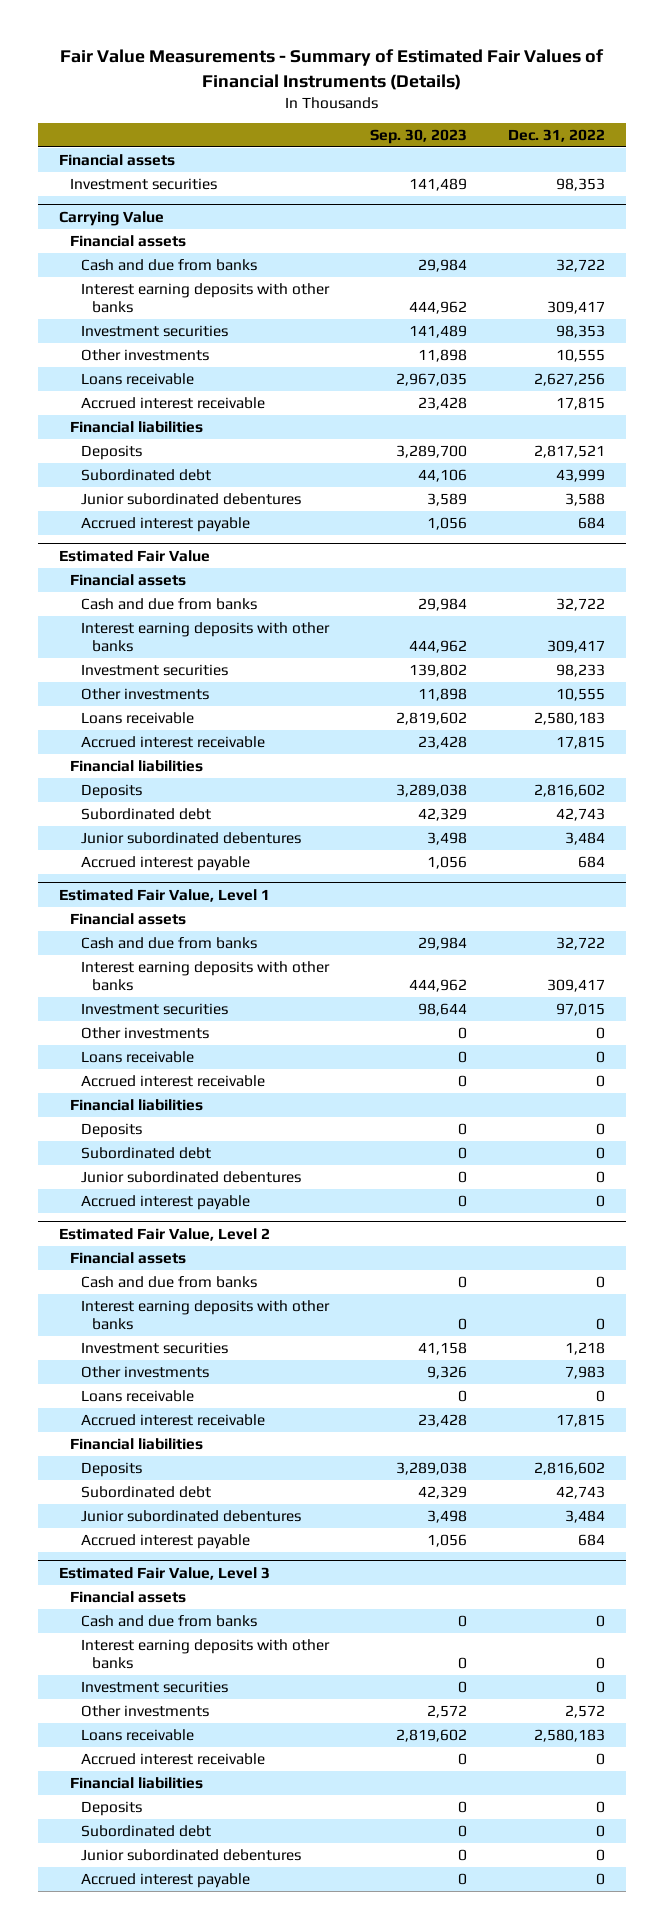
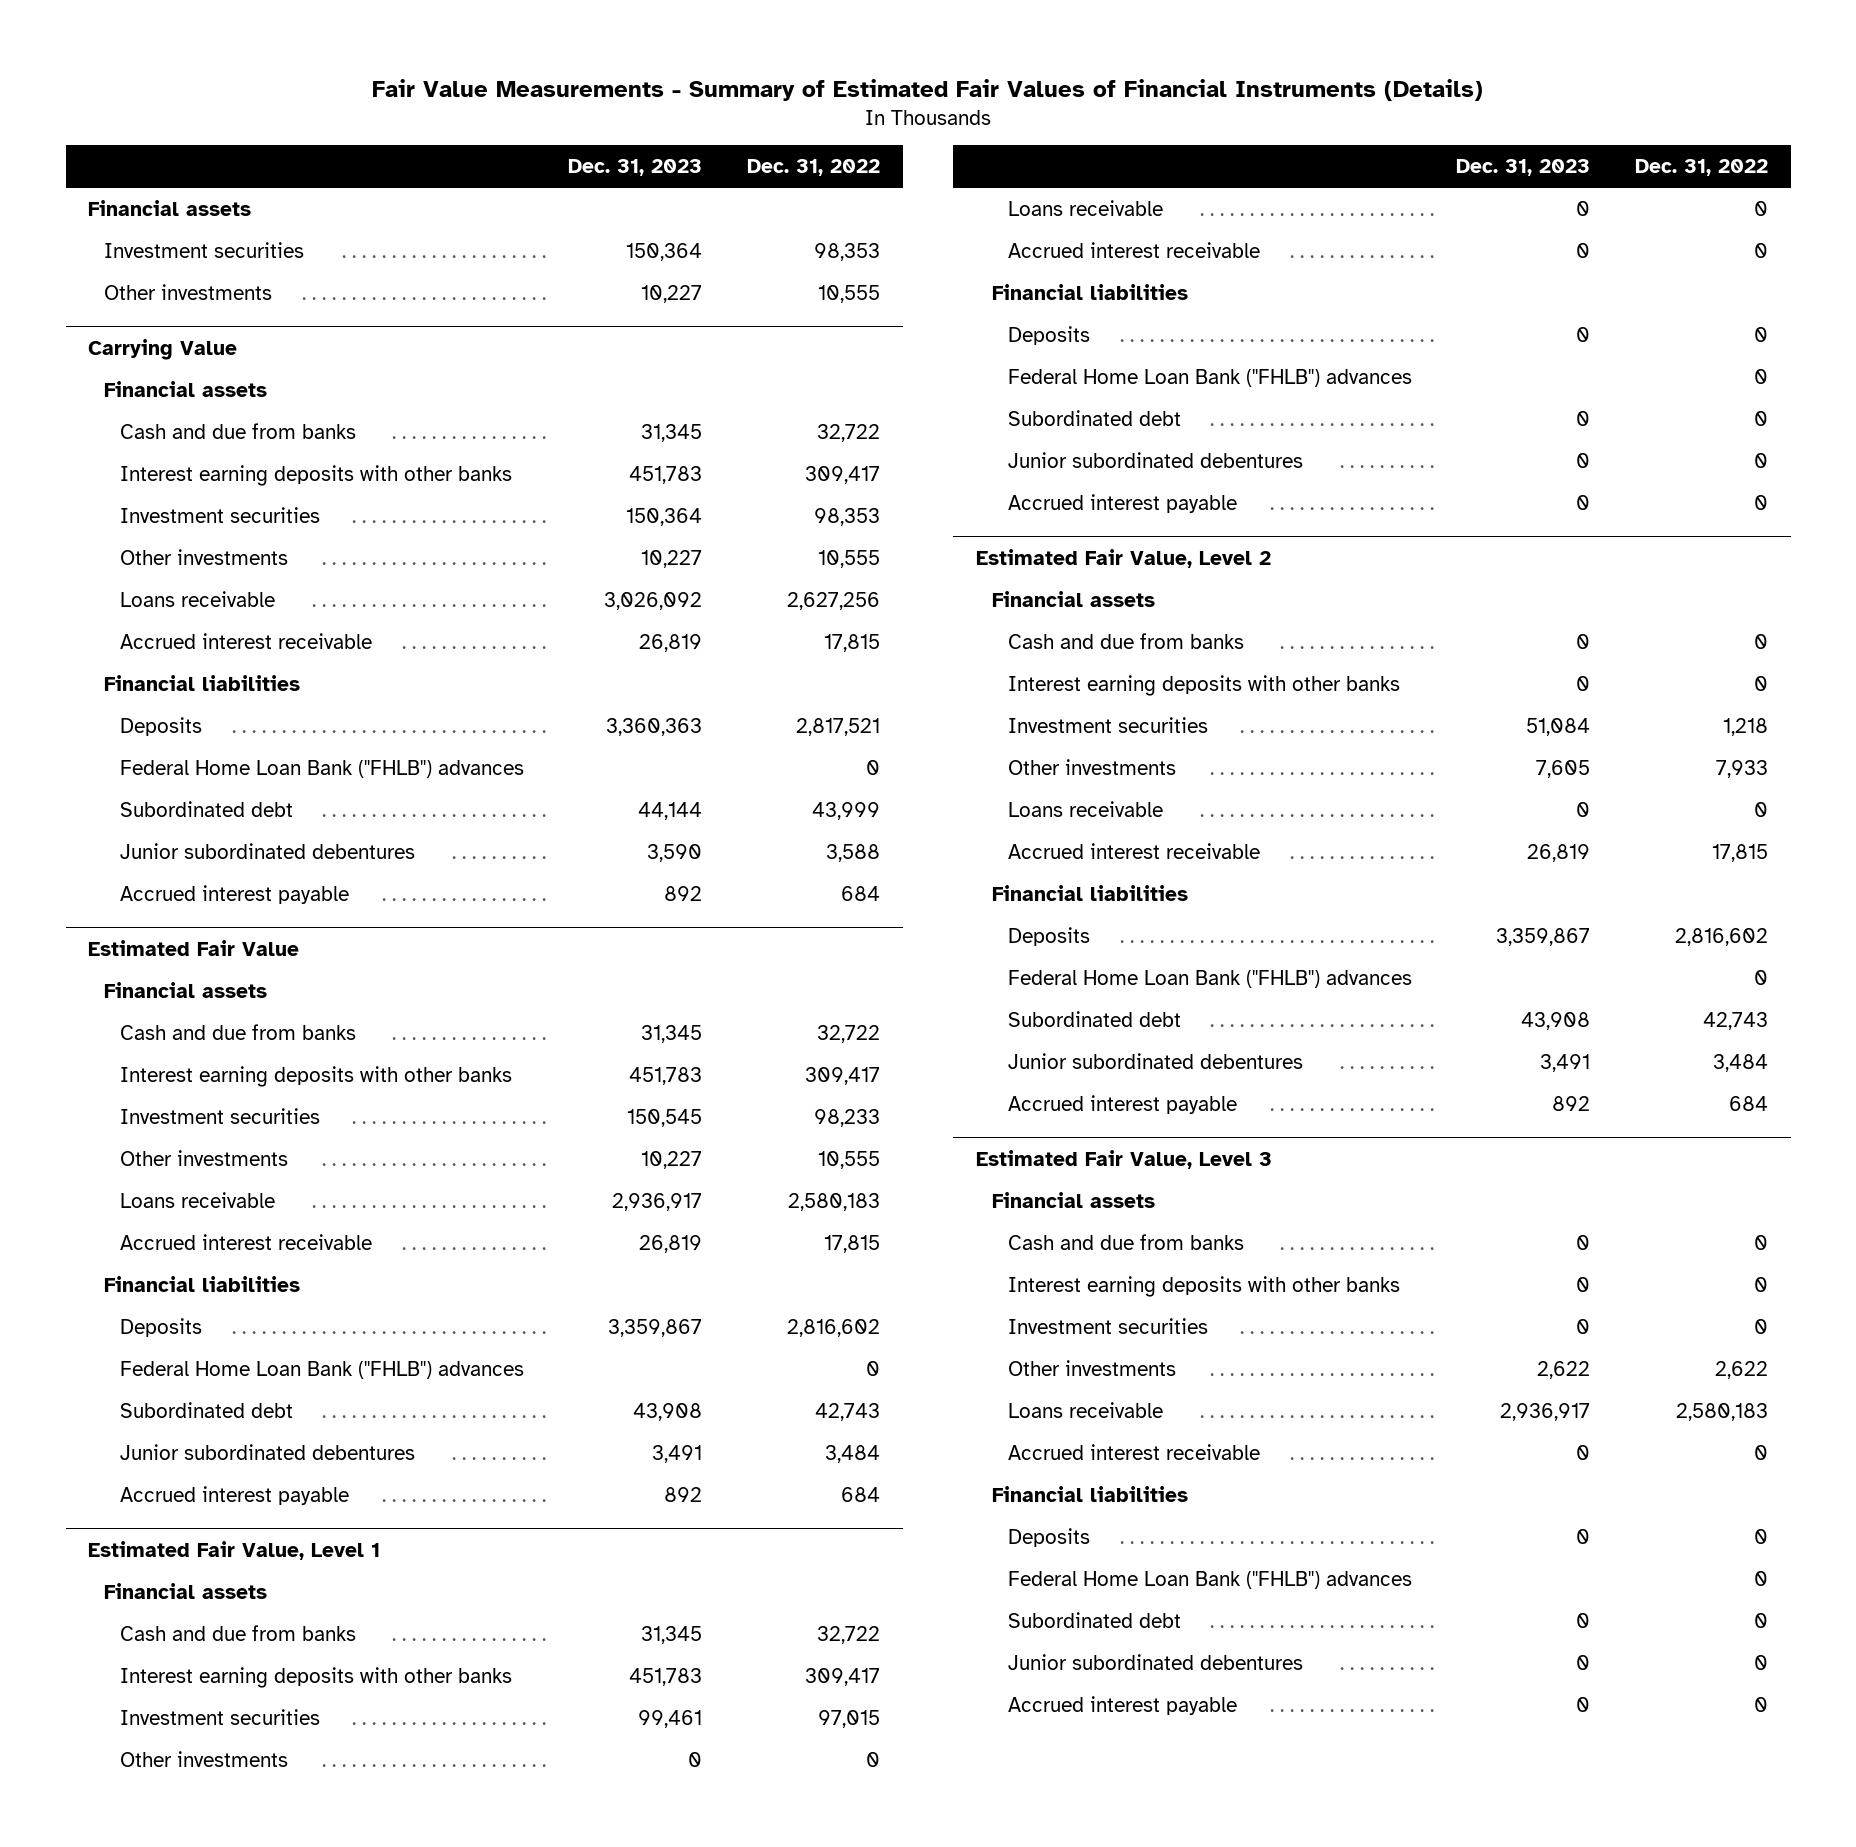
- | Sep. 30, 2023 | Dec. 31, 2022
+ | Dec. 31, 2023 | Dec. 31, 2022
+ Other investments | 10,227 | 10,555
@ Carrying Value
+ Federal Home Loan Bank ("FHLB") advances | | 0
@ Estimated Fair Value
+ Federal Home Loan Bank ("FHLB") advances | | 0
@ Estimated Fair Value, Level 1
+ Federal Home Loan Bank ("FHLB") advances | | 0
@ Estimated Fair Value, Level 2
- Other investments | 9,326 | 7,983
+ Other investments | 7,605 | 7,933
+ Federal Home Loan Bank ("FHLB") advances | | 0
@ Estimated Fair Value, Level 3
- Other investments | 2,572 | 2,572
+ Other investments | 2,622 | 2,622
+ Federal Home Loan Bank ("FHLB") advances | | 0

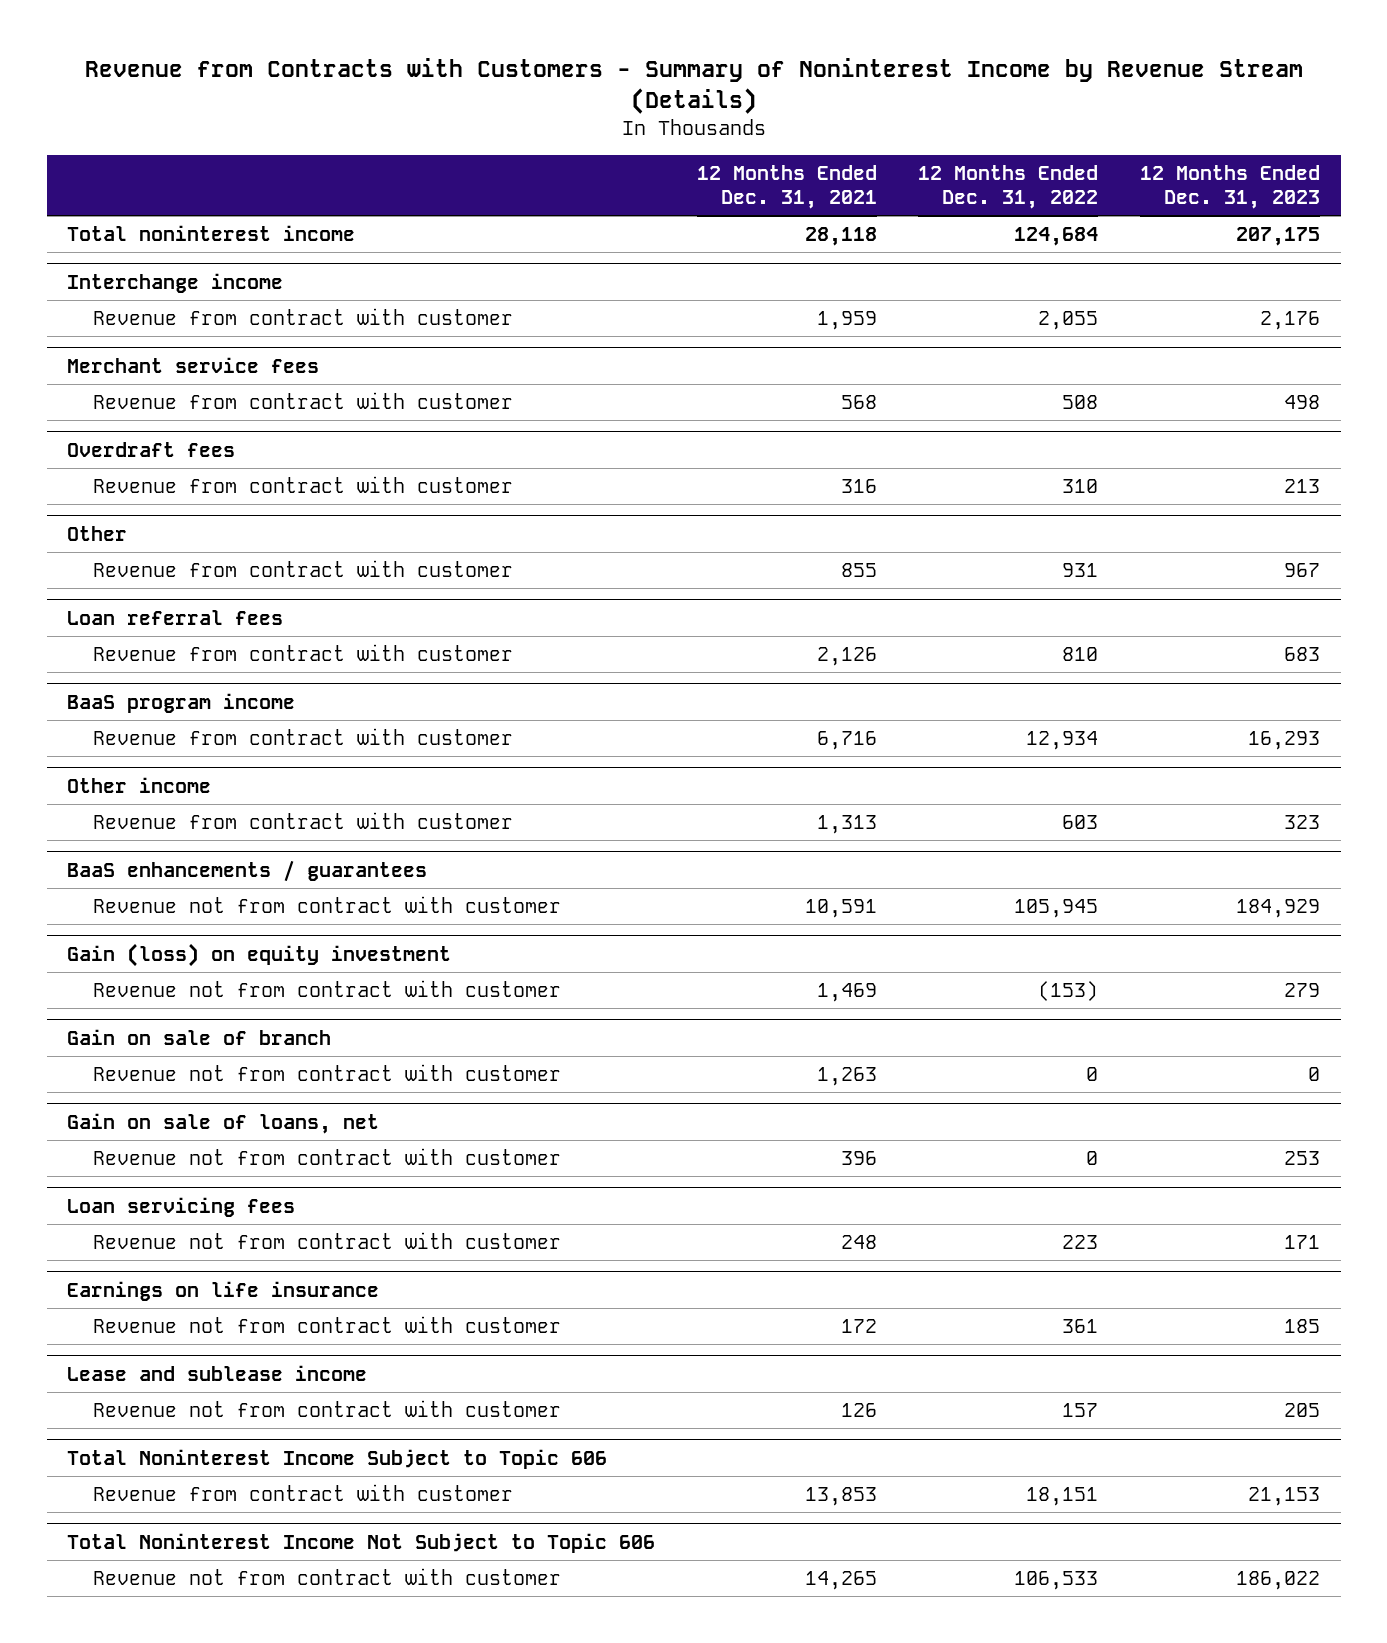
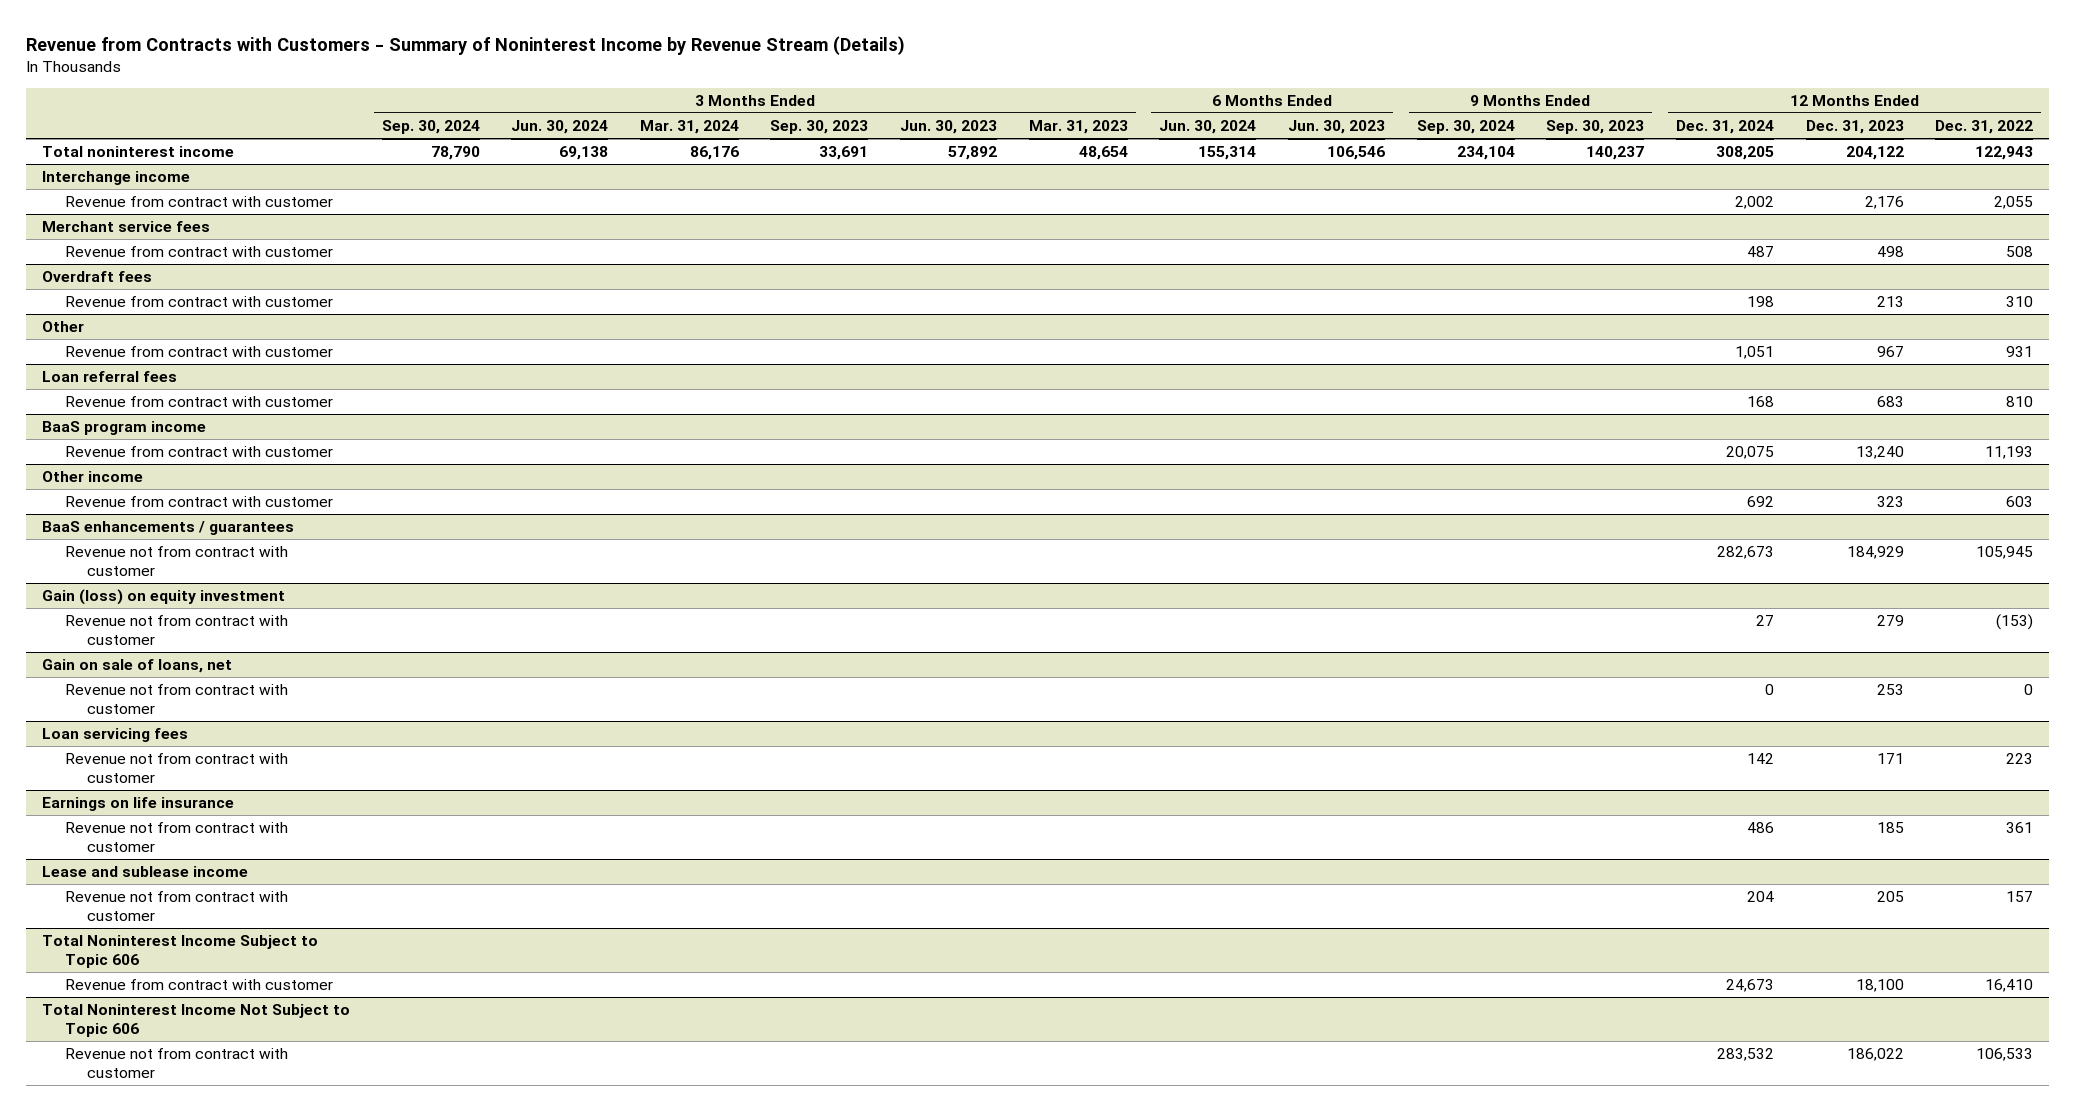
- | 12 Months Ended Dec. 31, 2021 | 12 Months Ended Dec. 31, 2022 | 12 Months Ended Dec. 31, 2023
+ | 3 Months Ended Sep. 30, 2024 | 3 Months Ended Jun. 30, 2024 | 3 Months Ended Mar. 31, 2024 | 3 Months Ended Sep. 30, 2023 | 3 Months Ended Jun. 30, 2023 | 3 Months Ended Mar. 31, 2023 | 6 Months Ended Jun. 30, 2024 | 6 Months Ended Jun. 30, 2023 | 9 Months Ended Sep. 30, 2024 | 9 Months Ended Sep. 30, 2023 | 12 Months Ended Dec. 31, 2024 | 12 Months Ended Dec. 31, 2023 | 12 Months Ended Dec. 31, 2022
- Total noninterest income | 28,118 | 124,684 | 207,175
+ Total noninterest income | 78,790 | 69,138 | 86,176 | 33,691 | 57,892 | 48,654 | 155,314 | 106,546 | 234,104 | 140,237 | 308,205 | 204,122 | 122,943
@ BaaS program income
- Revenue from contract with customer | 6,716 | 12,934 | 16,293
+ Revenue from contract with customer | | | | | | | | | | | 20,075 | 13,240 | 11,193
- Gain on sale of branch
- Revenue not from contract with customer | 1,263 | 0 | 0
@ Total Noninterest Income Subject to Topic 606
- Revenue from contract with customer | 13,853 | 18,151 | 21,153
+ Revenue from contract with customer | | | | | | | | | | | 24,673 | 18,100 | 16,410

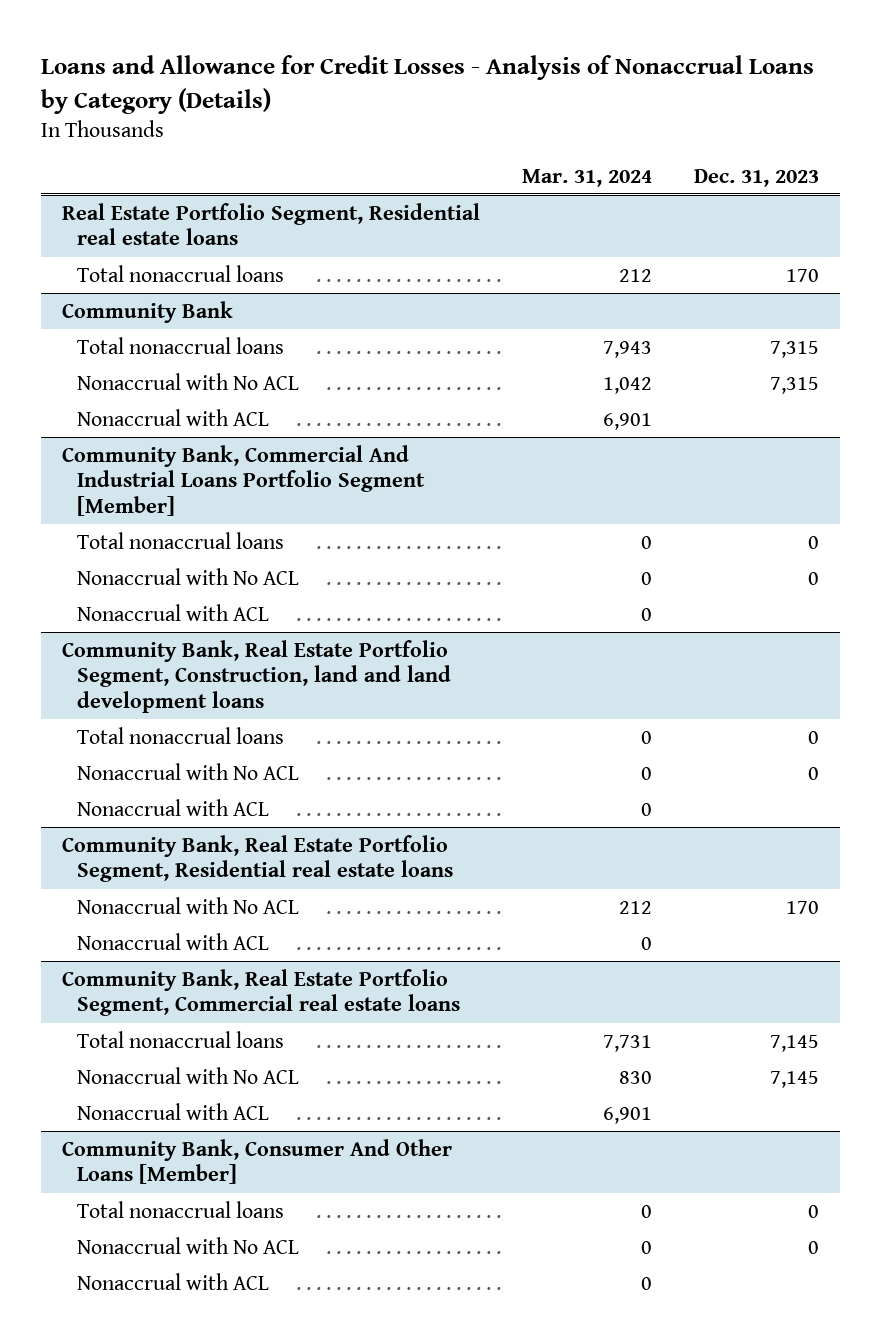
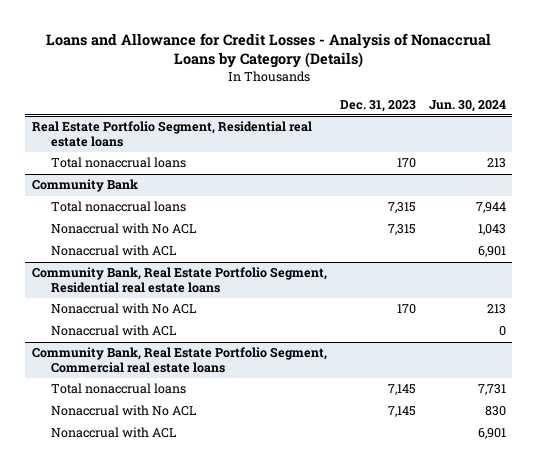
- | Mar. 31, 2024 | Dec. 31, 2023
+ | Dec. 31, 2023 | Jun. 30, 2024
- Community Bank, Commercial And Industrial Loans Portfolio Segment [Member]
- Total nonaccrual loans | 0 | 0
- Nonaccrual with No ACL | 0 | 0
- Nonaccrual with ACL | 0 |
- Community Bank, Real Estate Portfolio Segment, Construction, land and land development loans
- Total nonaccrual loans | 0 | 0
- Nonaccrual with No ACL | 0 | 0
- Nonaccrual with ACL | 0 |
- Community Bank, Consumer And Other Loans [Member]
- Total nonaccrual loans | 0 | 0
- Nonaccrual with No ACL | 0 | 0
- Nonaccrual with ACL | 0 |

